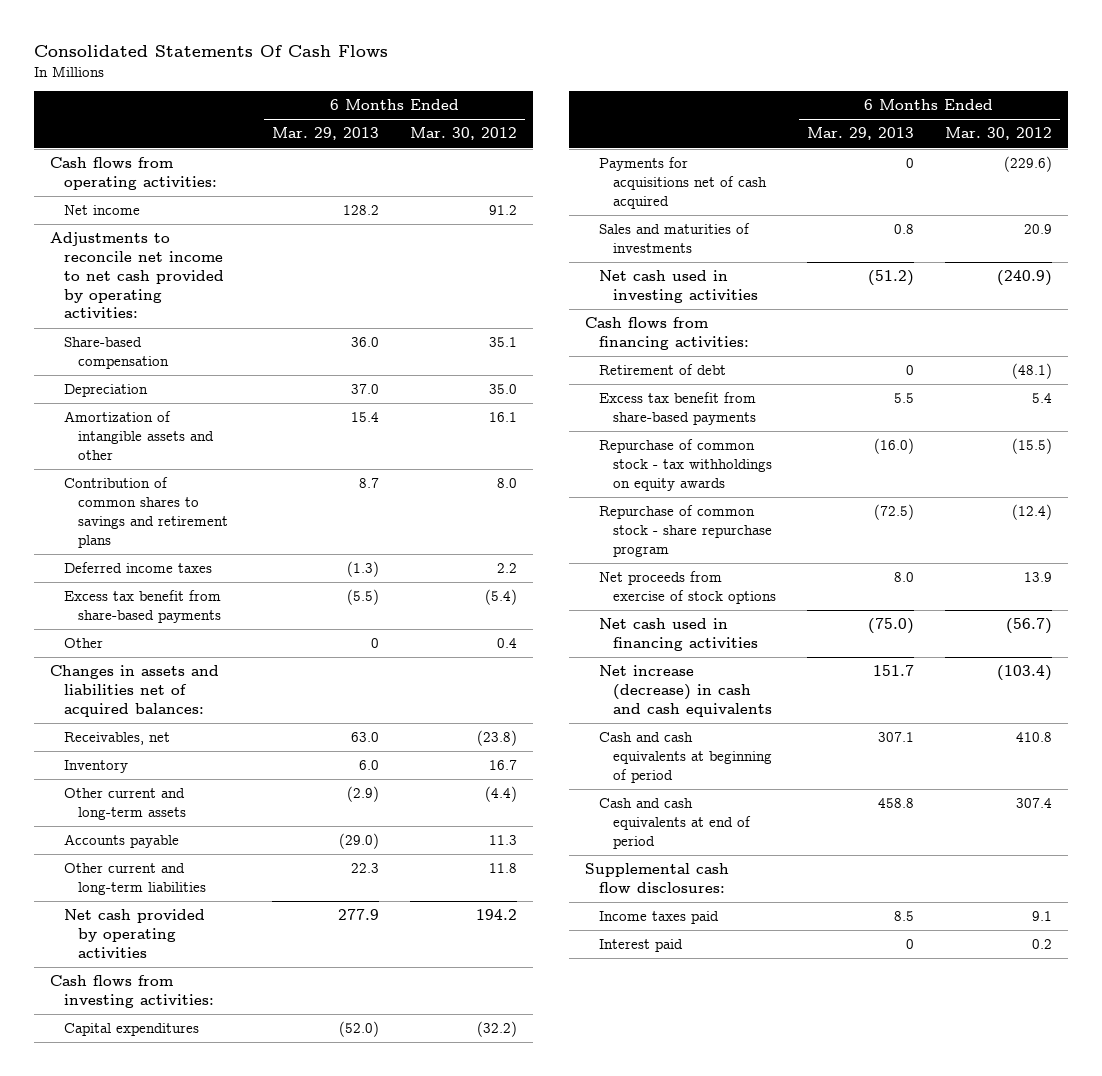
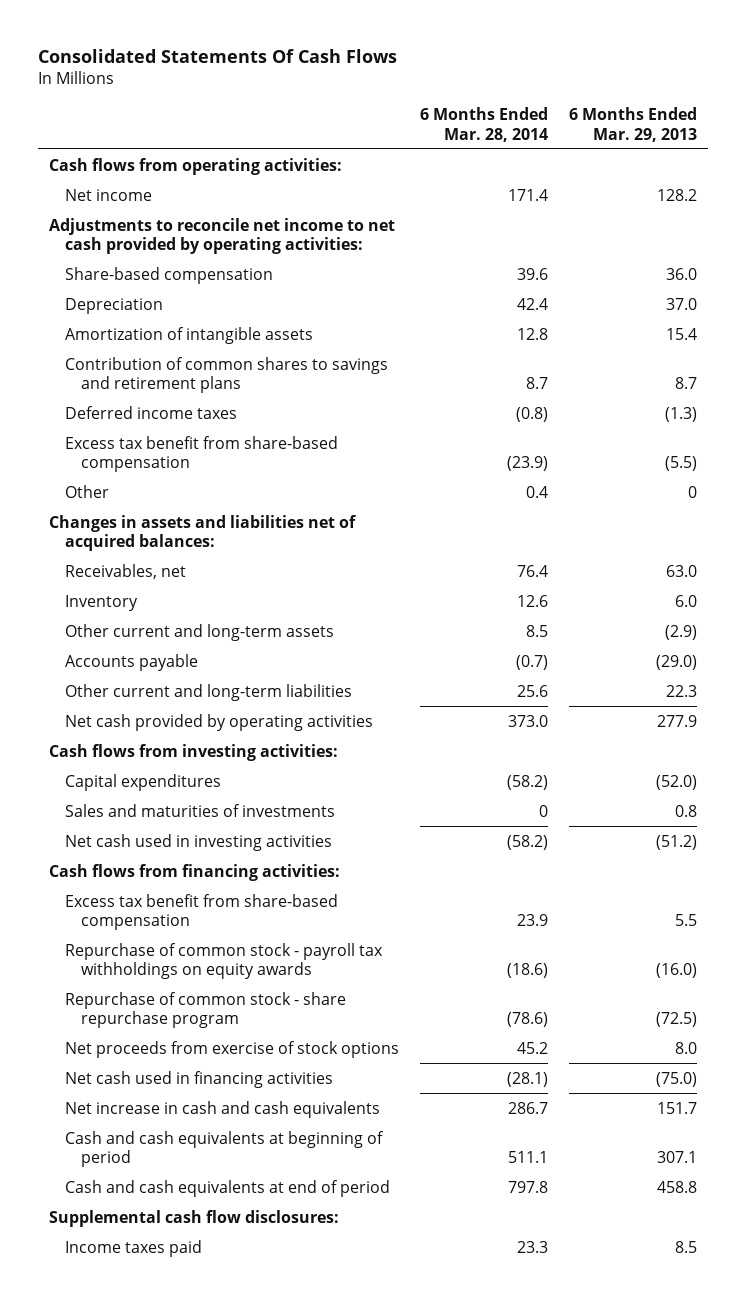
- | 6 Months Ended Mar. 29, 2013 | 6 Months Ended Mar. 30, 2012
+ | 6 Months Ended Mar. 28, 2014 | 6 Months Ended Mar. 29, 2013
- Amortization of intangible assets and other | 15.4 | 16.1
+ Amortization of intangible assets | 12.8 | 15.4
- Excess tax benefit from share-based payments | (5.5) | (5.4)
+ Excess tax benefit from share-based compensation | (23.9) | (5.5)
- Payments for acquisitions net of cash acquired | 0 | (229.6)
- Retirement of debt | 0 | (48.1)
- Excess tax benefit from share-based payments | 5.5 | 5.4
- Repurchase of common stock - tax withholdings on equity awards | (16.0) | (15.5)
+ Excess tax benefit from share-based compensation | 23.9 | 5.5
+ Repurchase of common stock - payroll tax withholdings on equity awards | (18.6) | (16.0)
- Net increase (decrease) in cash and cash equivalents | 151.7 | (103.4)
+ Net increase in cash and cash equivalents | 286.7 | 151.7
- Interest paid | 0 | 0.2

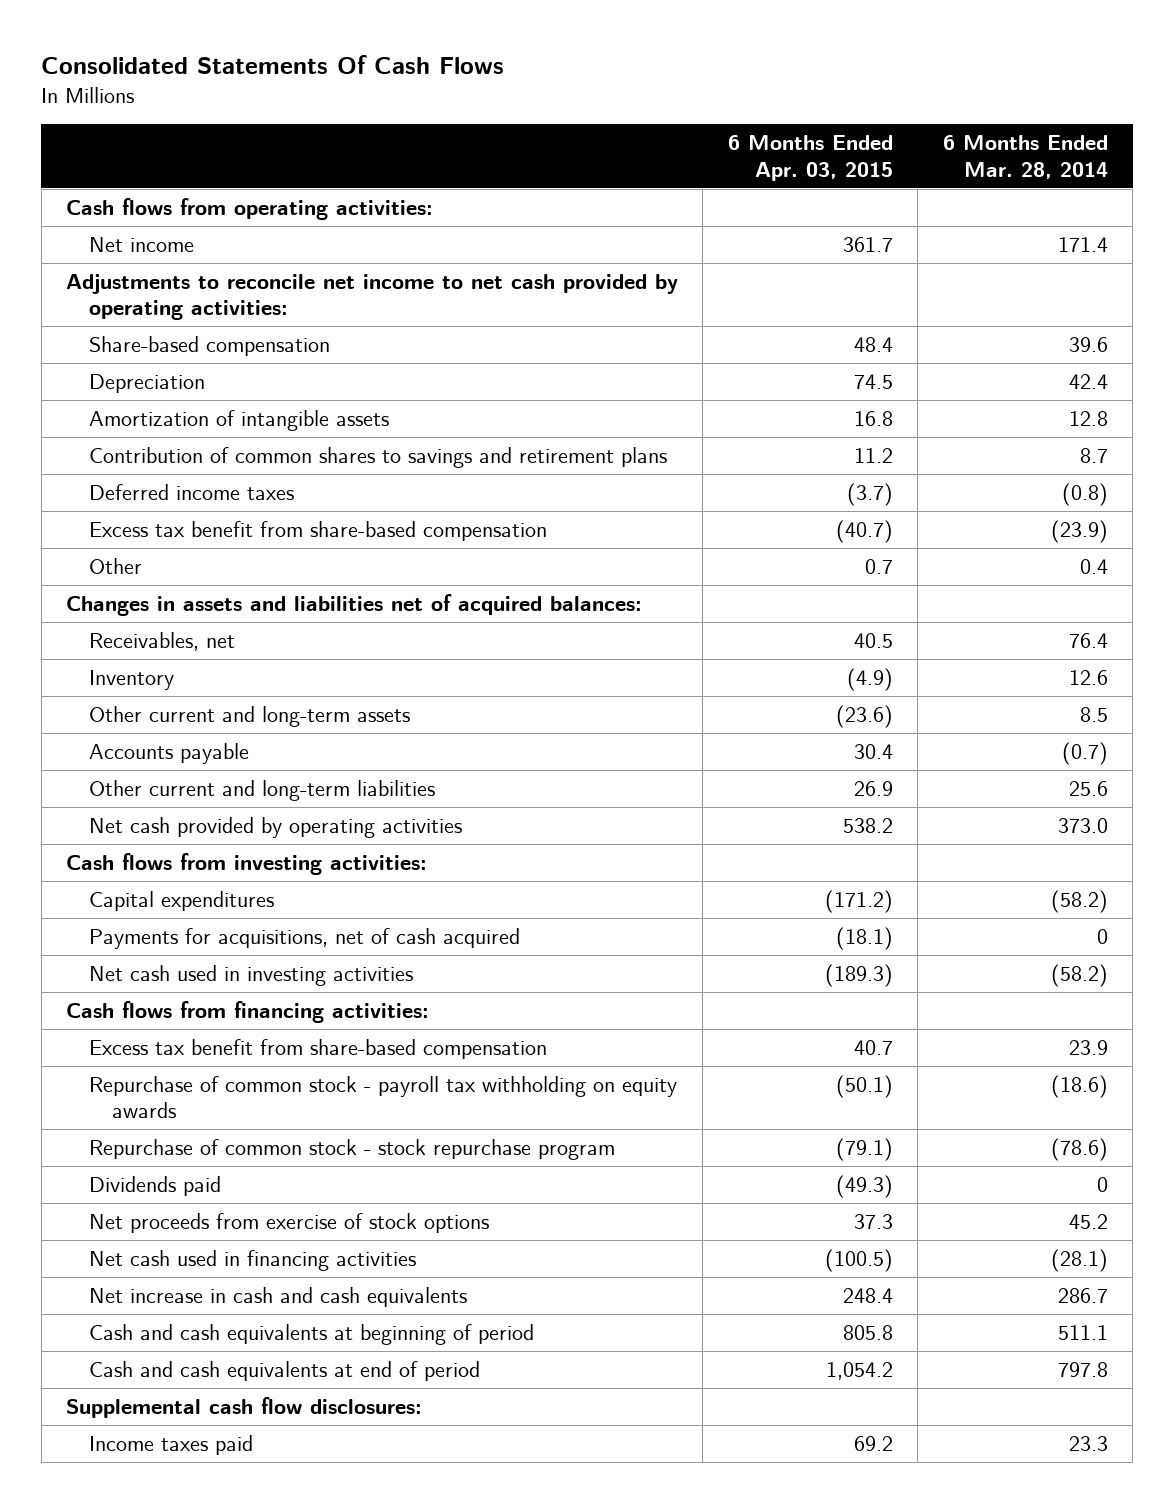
- | 6 Months Ended Mar. 28, 2014 | 6 Months Ended Mar. 29, 2013
+ | 6 Months Ended Apr. 03, 2015 | 6 Months Ended Mar. 28, 2014
- Sales and maturities of investments | 0 | 0.8
+ Payments for acquisitions, net of cash acquired | (18.1) | 0
- Repurchase of common stock - payroll tax withholdings on equity awards | (18.6) | (16.0)
- Repurchase of common stock - share repurchase program | (78.6) | (72.5)
+ Repurchase of common stock - payroll tax withholding on equity awards | (50.1) | (18.6)
+ Repurchase of common stock - stock repurchase program | (79.1) | (78.6)
+ Dividends paid | (49.3) | 0

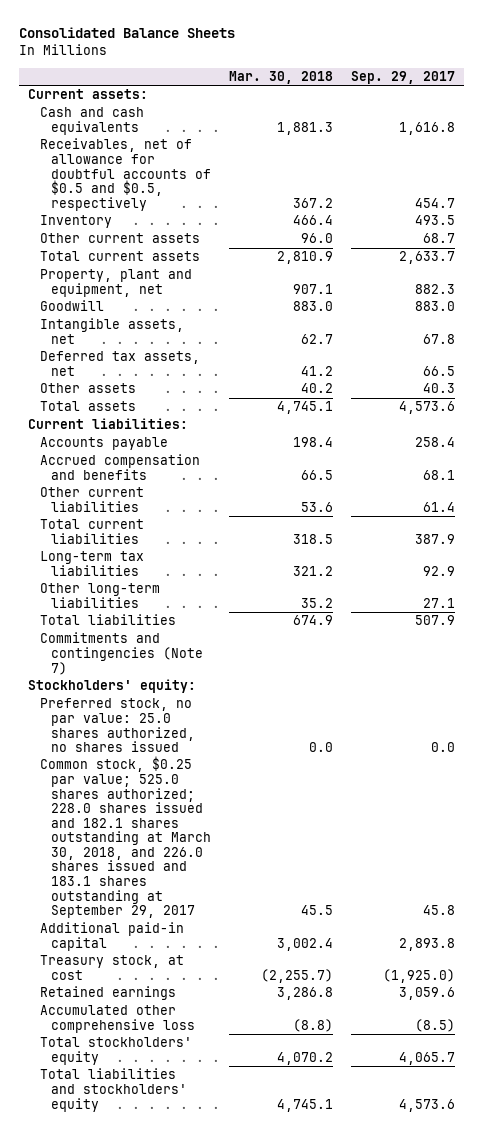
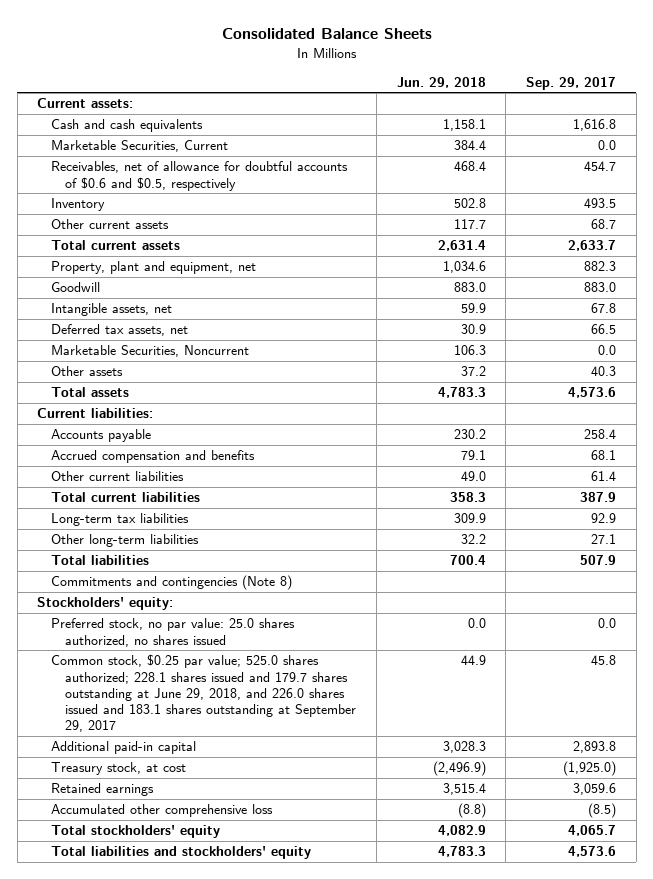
- | Mar. 30, 2018 | Sep. 29, 2017
+ | Jun. 29, 2018 | Sep. 29, 2017
- Receivables, net of allowance for doubtful accounts of $0.5 and $0.5, respectively | 367.2 | 454.7
+ Marketable Securities, Current | 384.4 | 0.0
+ Receivables, net of allowance for doubtful accounts of $0.6 and $0.5, respectively | 468.4 | 454.7
+ Marketable Securities, Noncurrent | 106.3 | 0.0
- Commitments and contingencies (Note 7)
+ Commitments and contingencies (Note 8)
- Common stock, $0.25 par value; 525.0 shares authorized; 228.0 shares issued and 182.1 shares outstanding at March 30, 2018, and 226.0 shares issued and 183.1 shares outstanding at September 29, 2017 | 45.5 | 45.8
+ Common stock, $0.25 par value; 525.0 shares authorized; 228.1 shares issued and 179.7 shares outstanding at June 29, 2018, and 226.0 shares issued and 183.1 shares outstanding at September 29, 2017 | 44.9 | 45.8

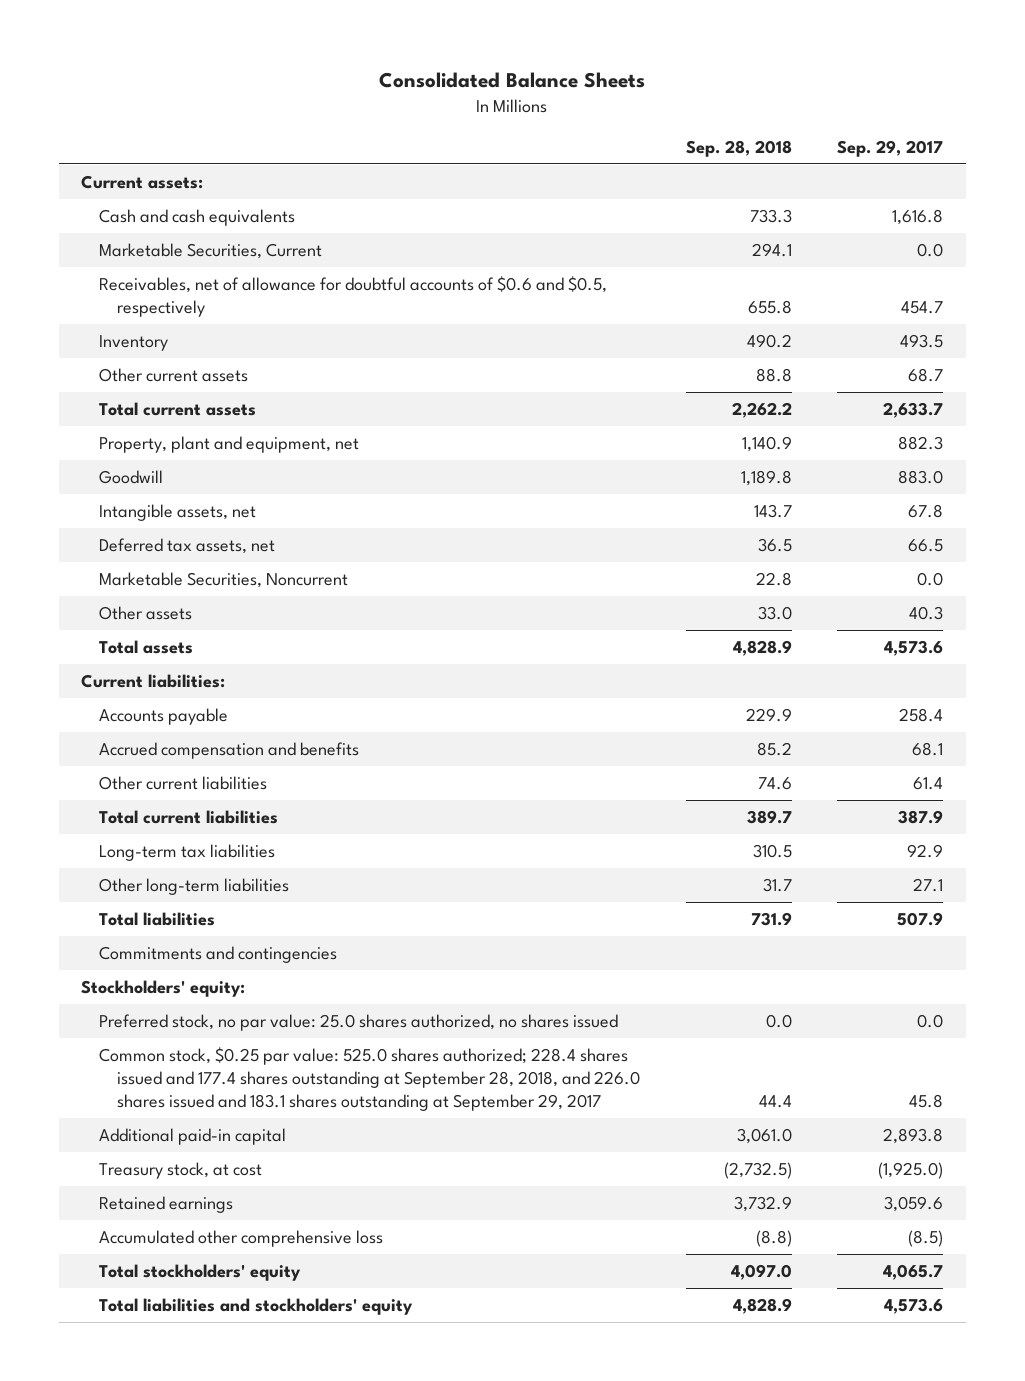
- | Jun. 29, 2018 | Sep. 29, 2017
+ | Sep. 28, 2018 | Sep. 29, 2017
- Commitments and contingencies (Note 8)
+ Commitments and contingencies
- Common stock, $0.25 par value; 525.0 shares authorized; 228.1 shares issued and 179.7 shares outstanding at June 29, 2018, and 226.0 shares issued and 183.1 shares outstanding at September 29, 2017 | 44.9 | 45.8
+ Common stock, $0.25 par value: 525.0 shares authorized; 228.4 shares issued and 177.4 shares outstanding at September 28, 2018, and 226.0 shares issued and 183.1 shares outstanding at September 29, 2017 | 44.4 | 45.8

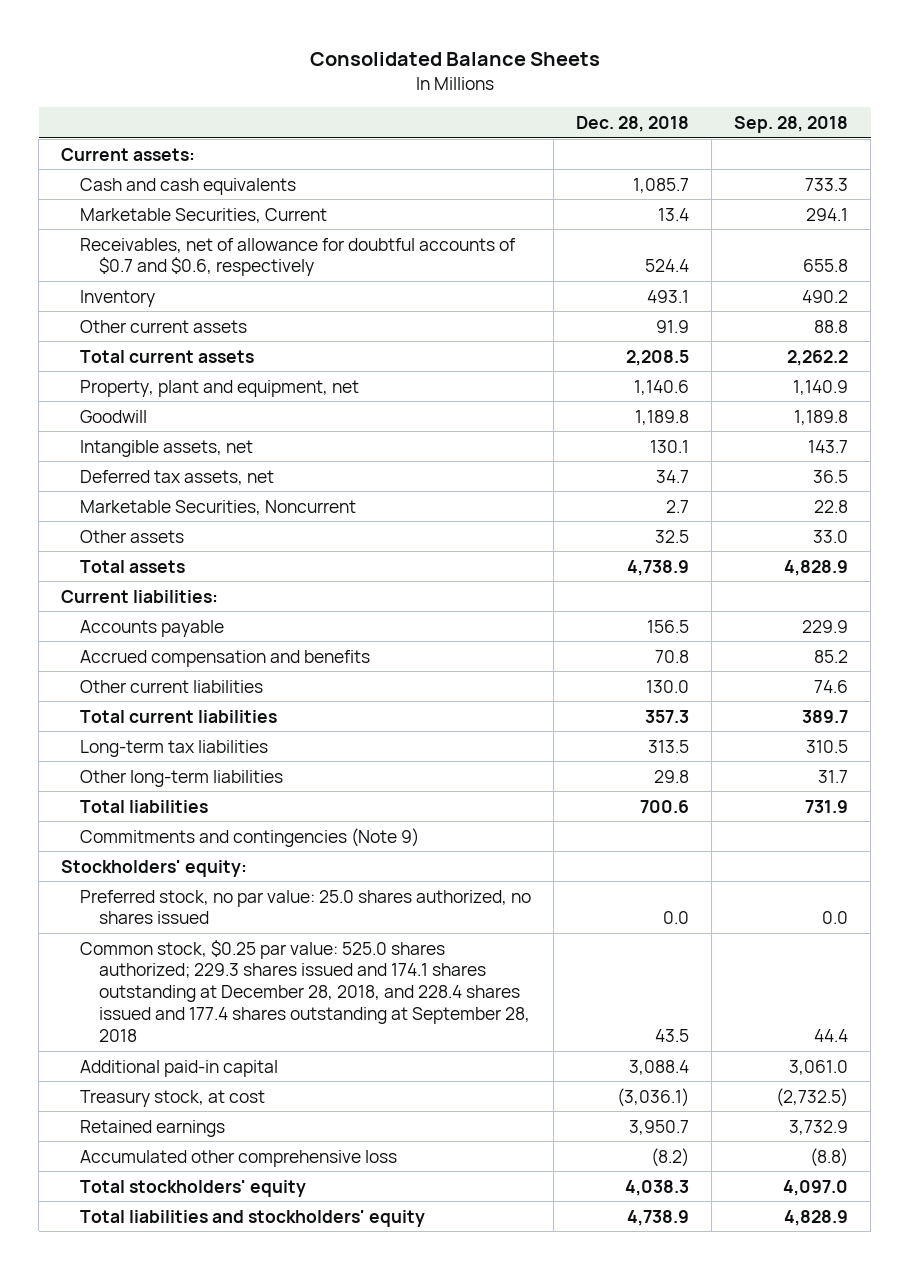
- | Sep. 28, 2018 | Sep. 29, 2017
+ | Dec. 28, 2018 | Sep. 28, 2018
- Receivables, net of allowance for doubtful accounts of $0.6 and $0.5, respectively | 655.8 | 454.7
+ Receivables, net of allowance for doubtful accounts of $0.7 and $0.6, respectively | 524.4 | 655.8
- Commitments and contingencies
+ Commitments and contingencies (Note 9)
- Common stock, $0.25 par value: 525.0 shares authorized; 228.4 shares issued and 177.4 shares outstanding at September 28, 2018, and 226.0 shares issued and 183.1 shares outstanding at September 29, 2017 | 44.4 | 45.8
+ Common stock, $0.25 par value: 525.0 shares authorized; 229.3 shares issued and 174.1 shares outstanding at December 28, 2018, and 228.4 shares issued and 177.4 shares outstanding at September 28, 2018 | 43.5 | 44.4

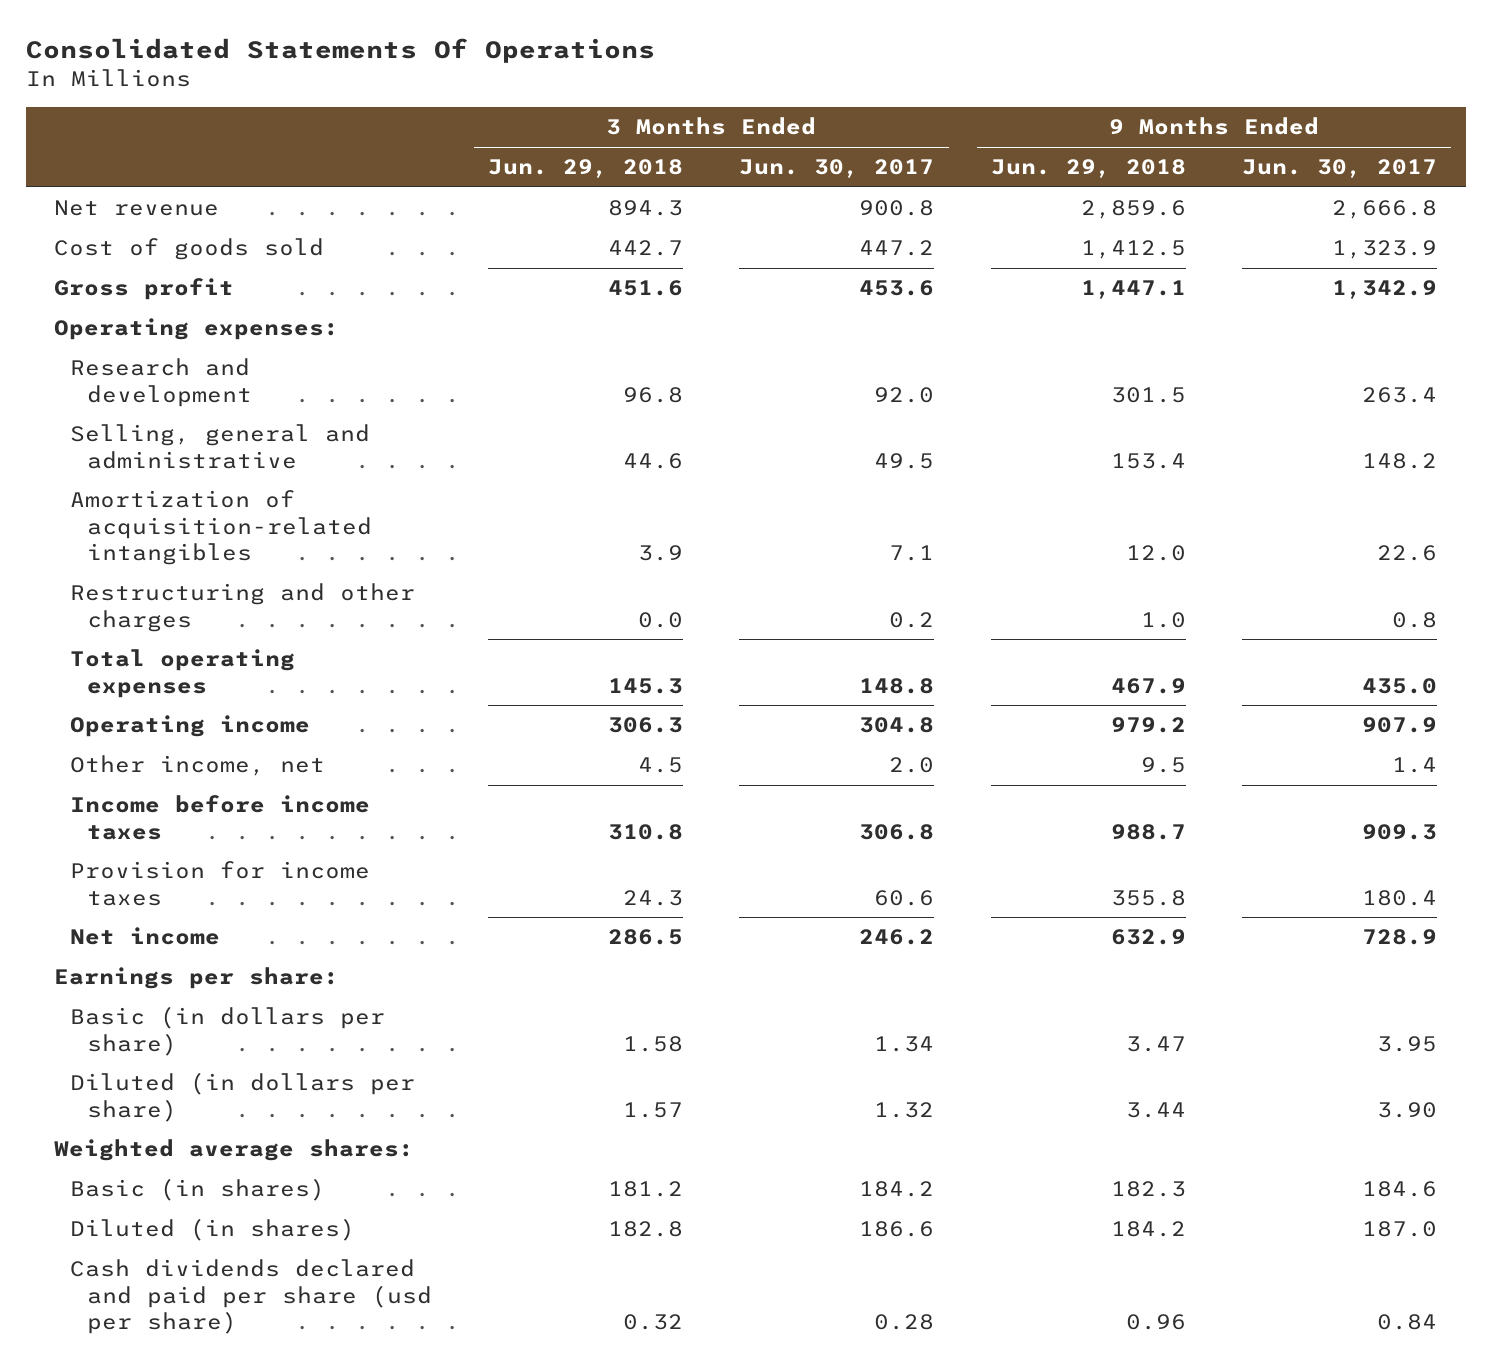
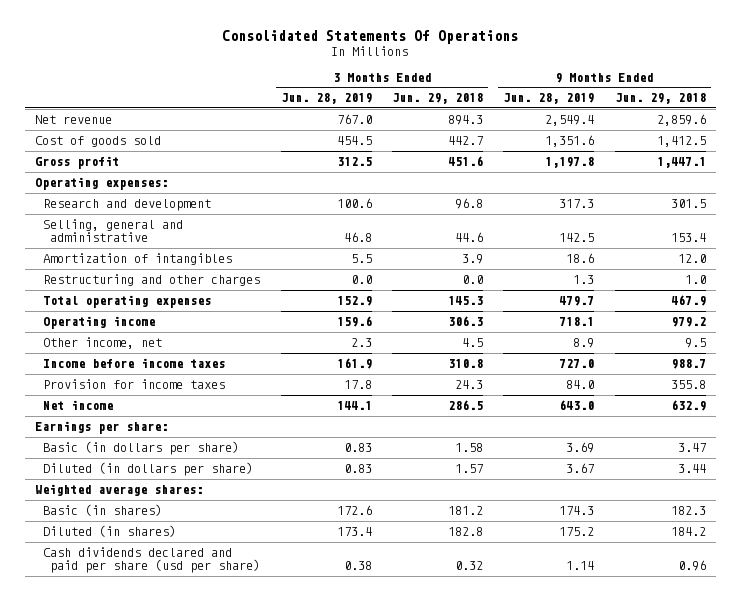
- | 3 Months Ended Jun. 29, 2018 | 3 Months Ended Jun. 30, 2017 | 9 Months Ended Jun. 29, 2018 | 9 Months Ended Jun. 30, 2017
+ | 3 Months Ended Jun. 28, 2019 | 3 Months Ended Jun. 29, 2018 | 9 Months Ended Jun. 28, 2019 | 9 Months Ended Jun. 29, 2018
- Amortization of acquisition-related intangibles | 3.9 | 7.1 | 12.0 | 22.6
+ Amortization of intangibles | 5.5 | 3.9 | 18.6 | 12.0

